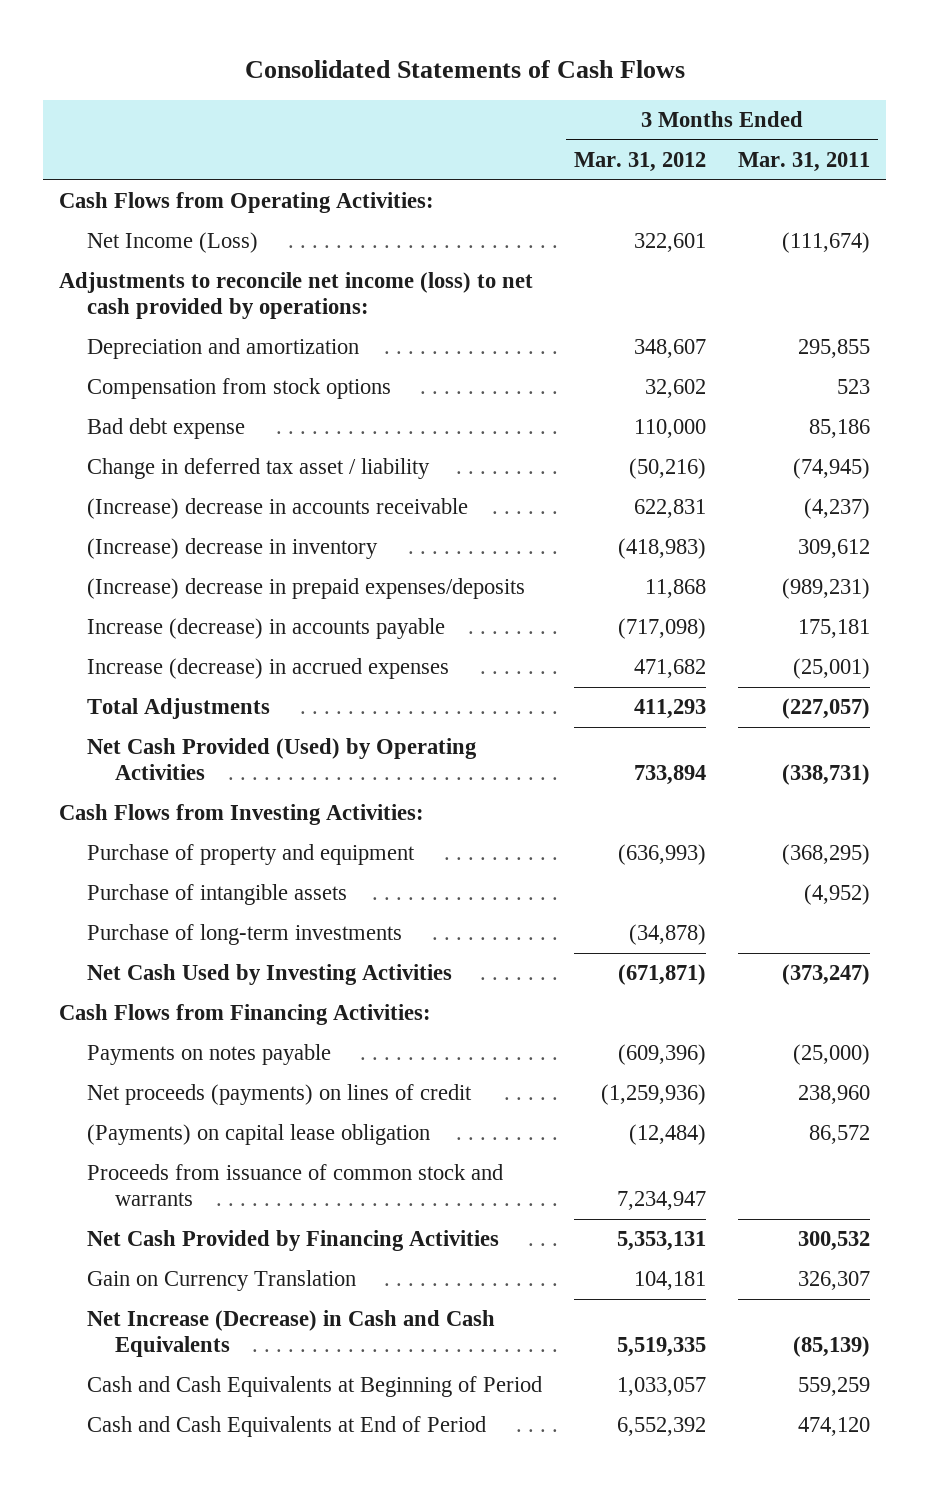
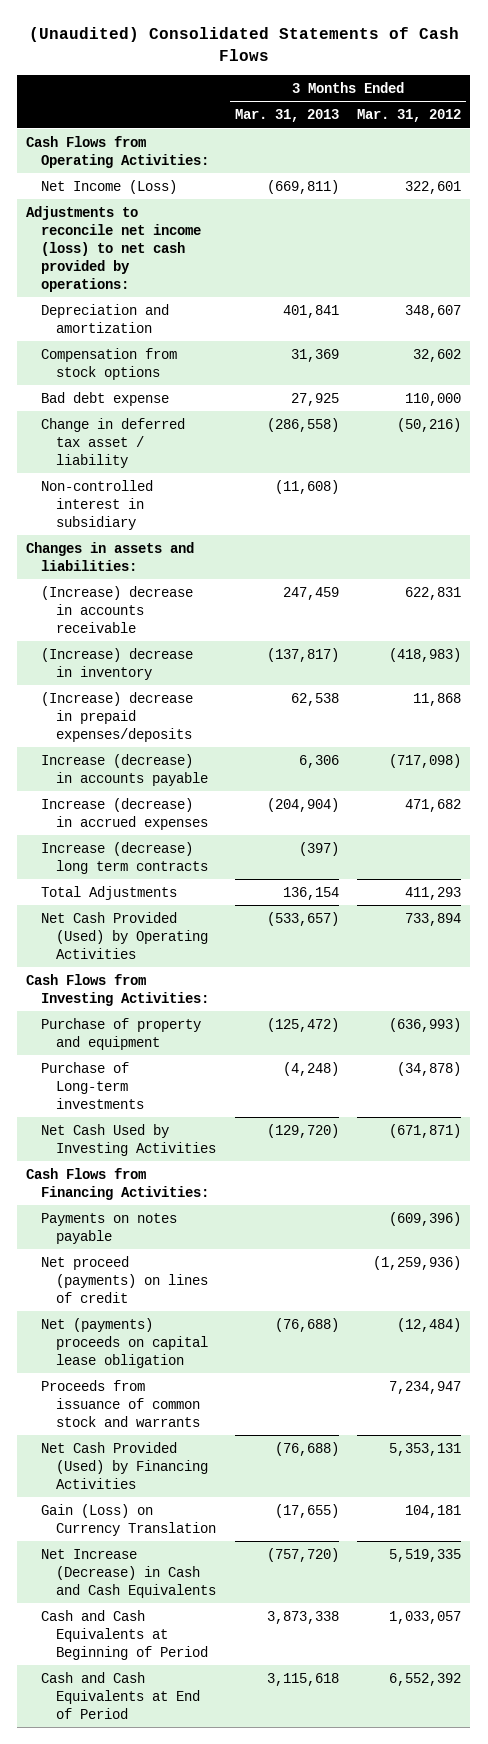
- Consolidated Statements of Cash Flows
+ (Unaudited) Consolidated Statements of Cash Flows
- | 3 Months Ended Mar. 31, 2012 | 3 Months Ended Mar. 31, 2011
+ | 3 Months Ended Mar. 31, 2013 | 3 Months Ended Mar. 31, 2012
+ Non-controlled interest in subsidiary | (11,608) |
+ Changes in assets and liabilities:
+ Increase (decrease) long term contracts | (397) |
- Purchase of intangible assets | | (4,952)
- Purchase of long-term investments | (34,878) |
+ Purchase of Long-term investments | (4,248) | (34,878)
- Net proceeds (payments) on lines of credit | (1,259,936) | 238,960
- (Payments) on capital lease obligation | (12,484) | 86,572
+ Net proceed (payments) on lines of credit | | (1,259,936)
+ Net (payments) proceeds on capital lease obligation | (76,688) | (12,484)
- Net Cash Provided by Financing Activities | 5,353,131 | 300,532
- Gain on Currency Translation | 104,181 | 326,307
+ Net Cash Provided (Used) by Financing Activities | (76,688) | 5,353,131
+ Gain (Loss) on Currency Translation | (17,655) | 104,181

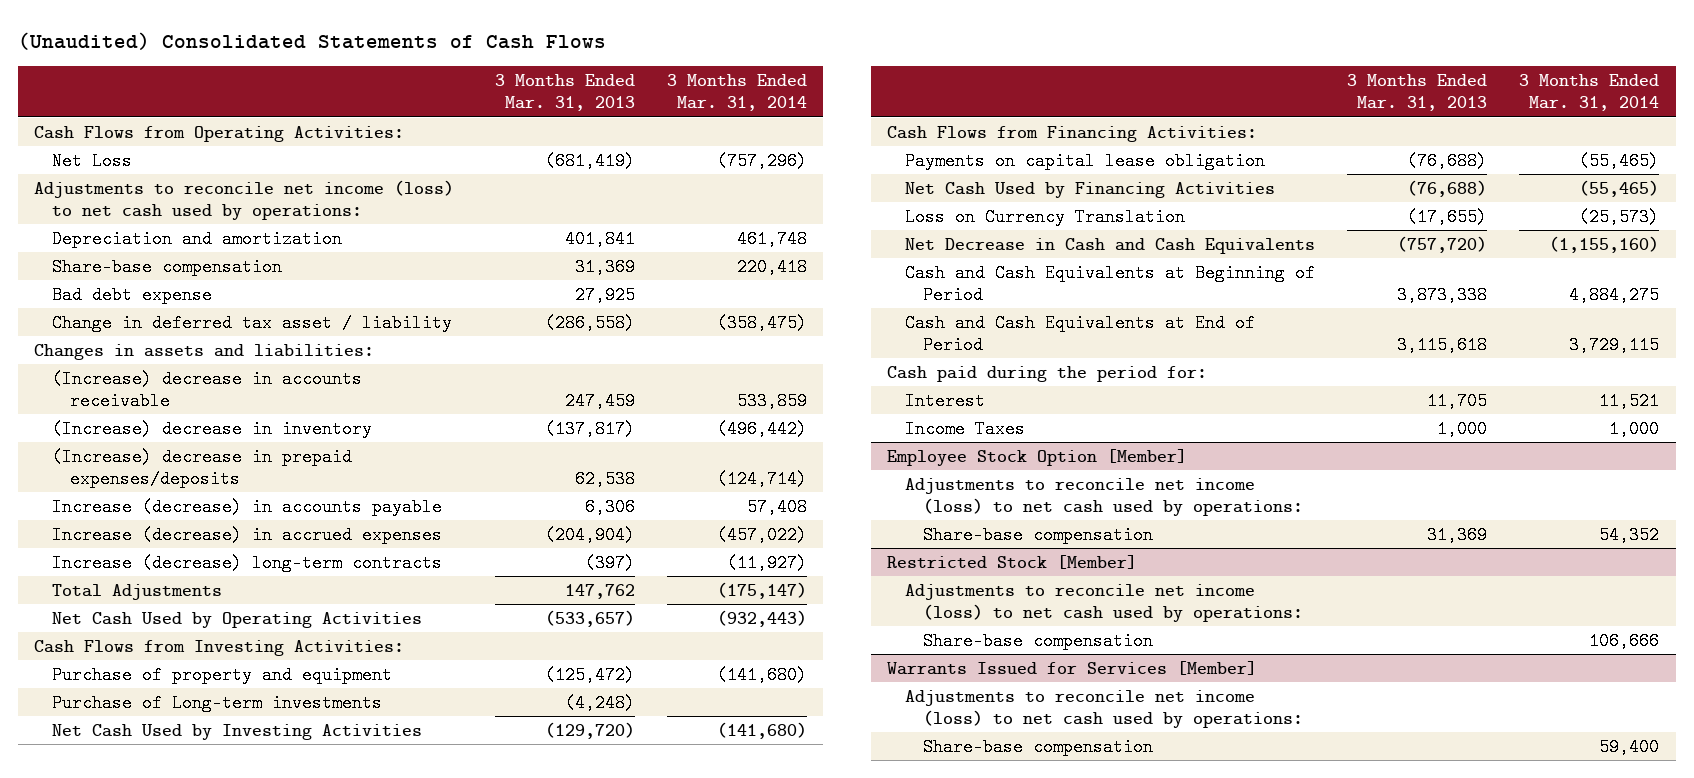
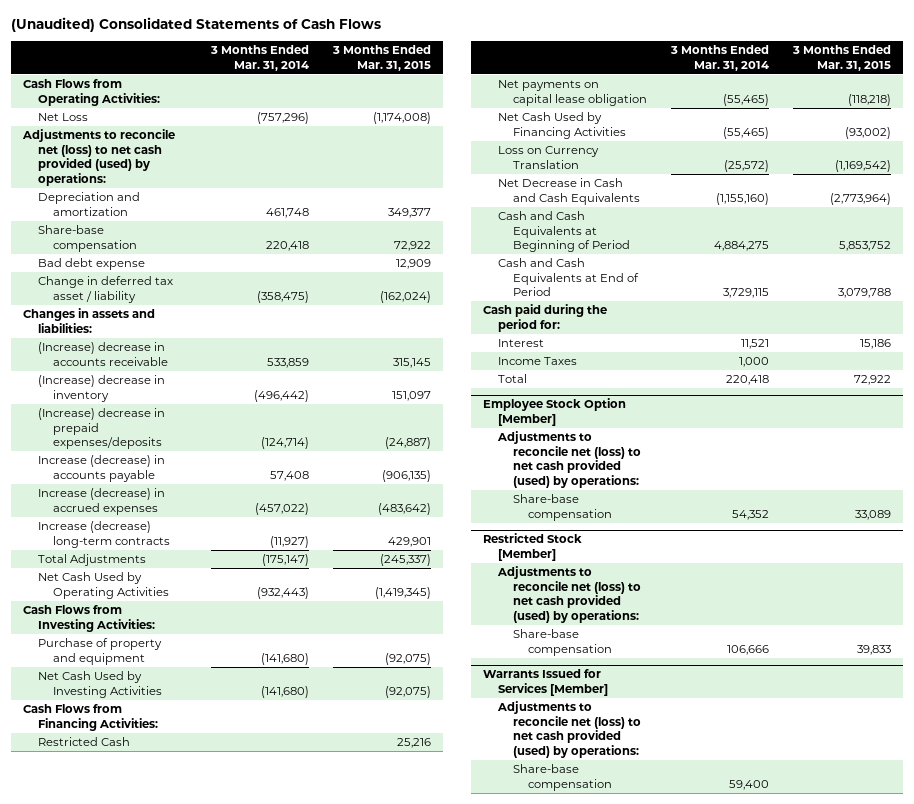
- | 3 Months Ended Mar. 31, 2013 | 3 Months Ended Mar. 31, 2014
+ | 3 Months Ended Mar. 31, 2014 | 3 Months Ended Mar. 31, 2015
- Adjustments to reconcile net income (loss) to net cash used by operations:
+ Adjustments to reconcile net (loss) to net cash provided (used) by operations:
- Purchase of Long-term investments | (4,248) |
- Payments on capital lease obligation | (76,688) | (55,465)
+ Restricted Cash | | 25,216
+ Net payments on capital lease obligation | (55,465) | (118,218)
- Loss on Currency Translation | (17,655) | (25,573)
+ Loss on Currency Translation | (25,572) | (1,169,542)
+ Total | 220,418 | 72,922
@ Employee Stock Option [Member]
- Adjustments to reconcile net income (loss) to net cash used by operations:
+ Adjustments to reconcile net (loss) to net cash provided (used) by operations:
@ Restricted Stock [Member]
- Adjustments to reconcile net income (loss) to net cash used by operations:
+ Adjustments to reconcile net (loss) to net cash provided (used) by operations:
@ Warrants Issued for Services [Member]
- Adjustments to reconcile net income (loss) to net cash used by operations:
+ Adjustments to reconcile net (loss) to net cash provided (used) by operations:

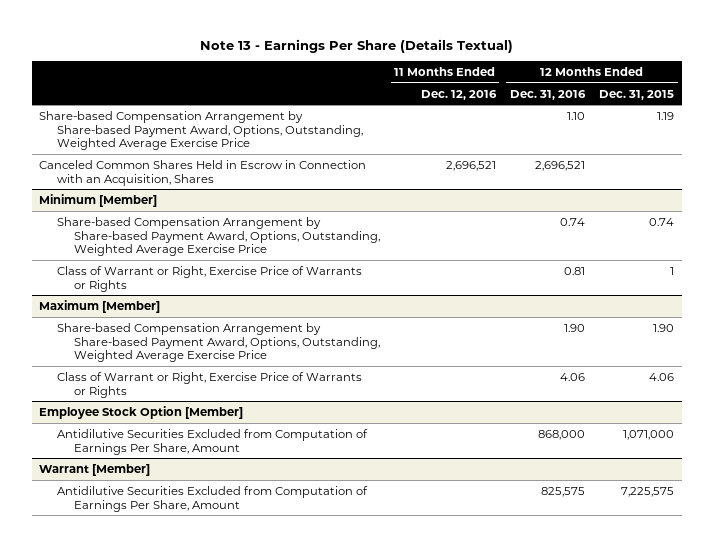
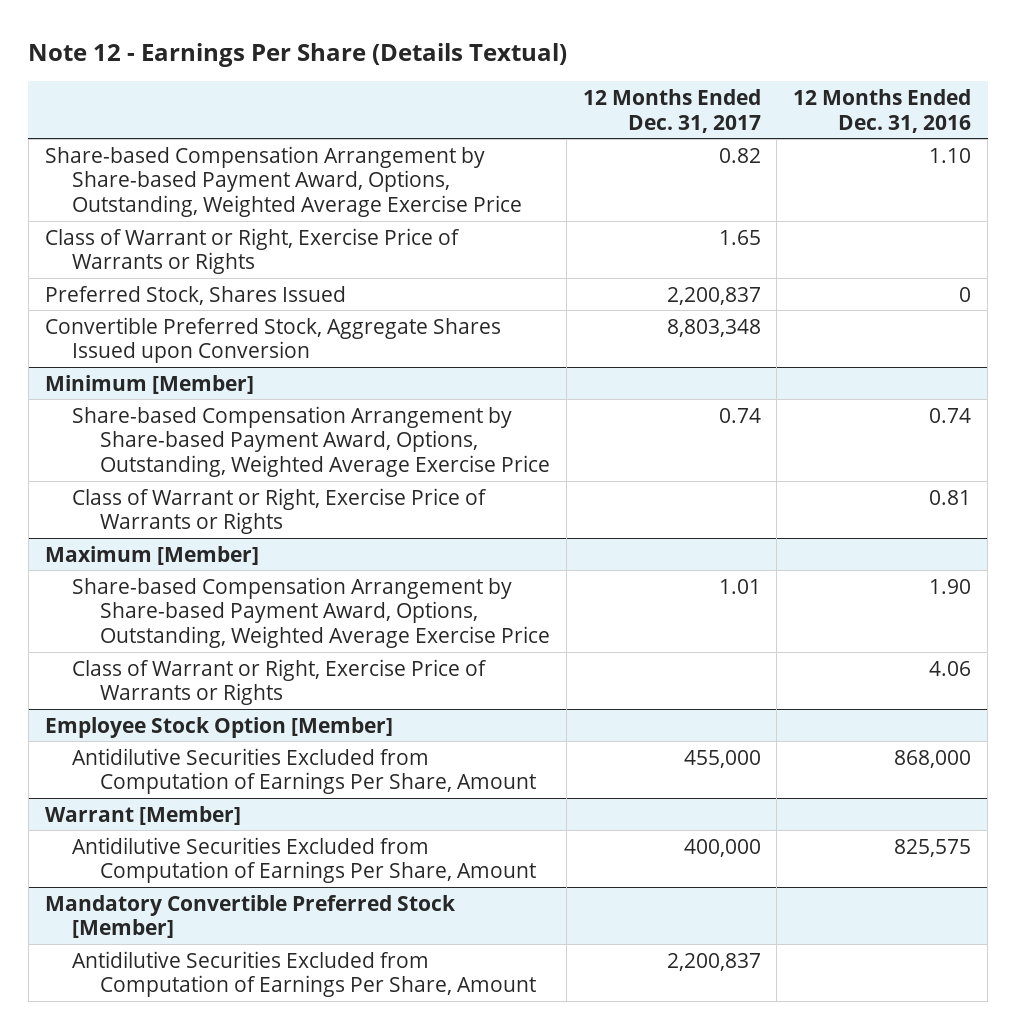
- Note 13 - Earnings Per Share (Details Textual)
+ Note 12 - Earnings Per Share (Details Textual)
- | 11 Months Ended Dec. 12, 2016 | 12 Months Ended Dec. 31, 2016 | 12 Months Ended Dec. 31, 2015
+ | 12 Months Ended Dec. 31, 2017 | 12 Months Ended Dec. 31, 2016
- Canceled Common Shares Held in Escrow in Connection with an Acquisition, Shares | 2,696,521 | 2,696,521 |
+ Class of Warrant or Right, Exercise Price of Warrants or Rights | 1.65 |
+ Preferred Stock, Shares Issued | 2,200,837 | 0
+ Convertible Preferred Stock, Aggregate Shares Issued upon Conversion | 8,803,348 |
+ Mandatory Convertible Preferred Stock [Member]
+ Antidilutive Securities Excluded from Computation of Earnings Per Share, Amount | 2,200,837 |

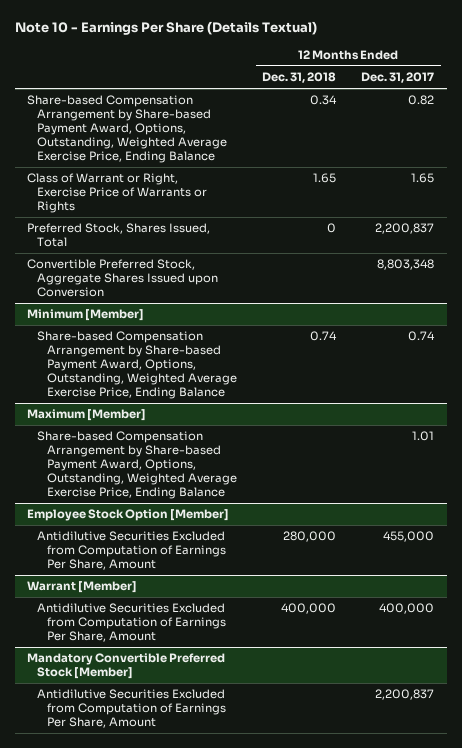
- Note 12 - Earnings Per Share (Details Textual)
+ Note 10 - Earnings Per Share (Details Textual)
- | 12 Months Ended Dec. 31, 2017 | 12 Months Ended Dec. 31, 2016
+ | 12 Months Ended Dec. 31, 2018 | 12 Months Ended Dec. 31, 2017
- Share-based Compensation Arrangement by Share-based Payment Award, Options, Outstanding, Weighted Average Exercise Price | 0.82 | 1.10
+ Share-based Compensation Arrangement by Share-based Payment Award, Options, Outstanding, Weighted Average Exercise Price, Ending Balance | 0.34 | 0.82
- Preferred Stock, Shares Issued | 2,200,837 | 0
+ Preferred Stock, Shares Issued, Total | 0 | 2,200,837
@ Minimum [Member]
- Share-based Compensation Arrangement by Share-based Payment Award, Options, Outstanding, Weighted Average Exercise Price | 0.74 | 0.74
- Class of Warrant or Right, Exercise Price of Warrants or Rights | | 0.81
+ Share-based Compensation Arrangement by Share-based Payment Award, Options, Outstanding, Weighted Average Exercise Price, Ending Balance | 0.74 | 0.74
@ Maximum [Member]
- Share-based Compensation Arrangement by Share-based Payment Award, Options, Outstanding, Weighted Average Exercise Price | 1.01 | 1.90
- Class of Warrant or Right, Exercise Price of Warrants or Rights | | 4.06
+ Share-based Compensation Arrangement by Share-based Payment Award, Options, Outstanding, Weighted Average Exercise Price, Ending Balance | | 1.01

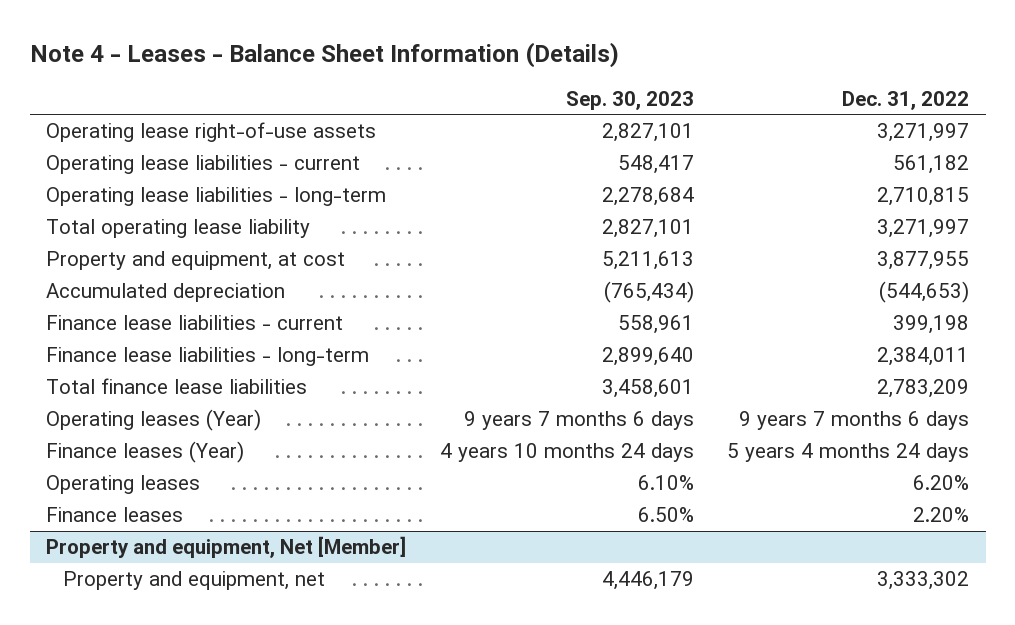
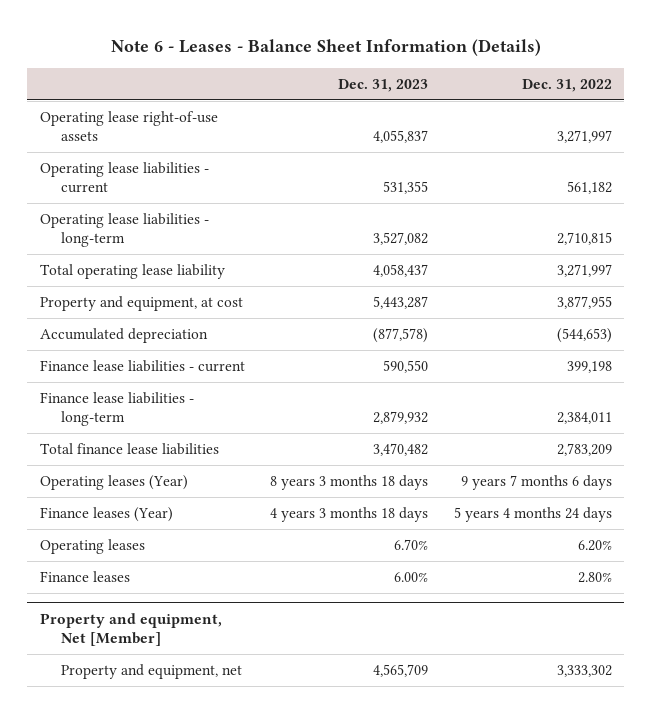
- Note 4 - Leases - Balance Sheet Information (Details)
+ Note 6 - Leases - Balance Sheet Information (Details)
- | Sep. 30, 2023 | Dec. 31, 2022
+ | Dec. 31, 2023 | Dec. 31, 2022
- Finance leases | 6.50% | 2.20%
+ Finance leases | 6.00% | 2.80%

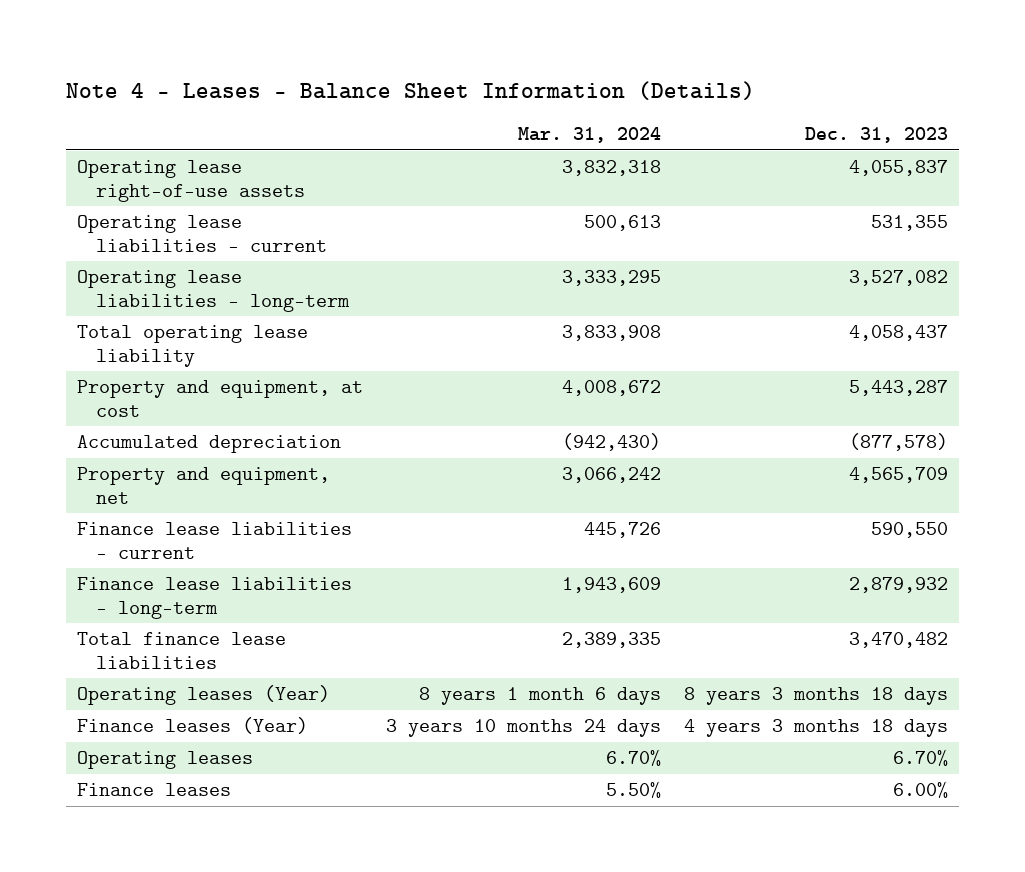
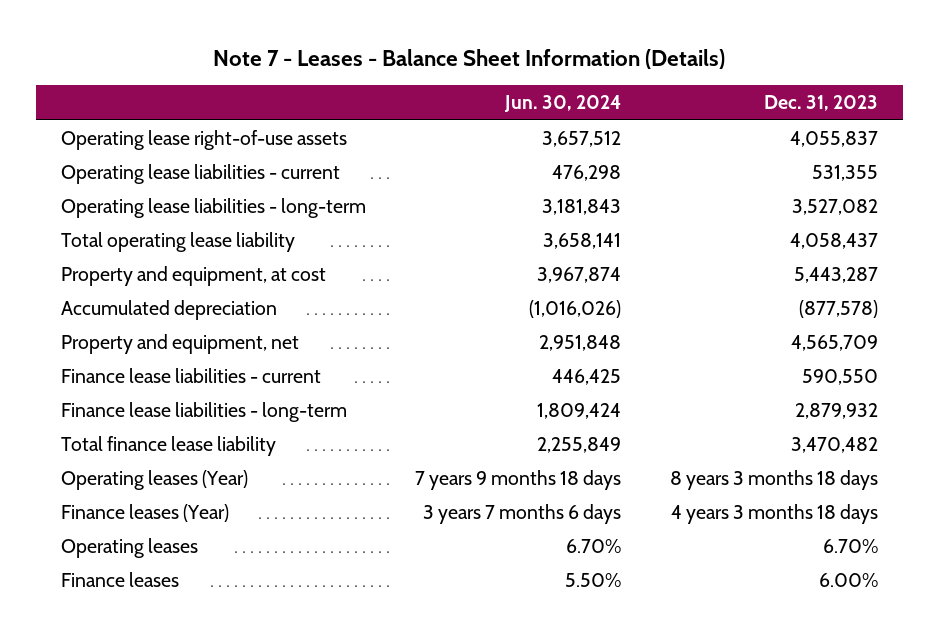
- Note 4 - Leases - Balance Sheet Information (Details)
+ Note 7 - Leases - Balance Sheet Information (Details)
- | Mar. 31, 2024 | Dec. 31, 2023
+ | Jun. 30, 2024 | Dec. 31, 2023
- Total finance lease liabilities | 2,389,335 | 3,470,482
+ Total finance lease liability | 2,255,849 | 3,470,482

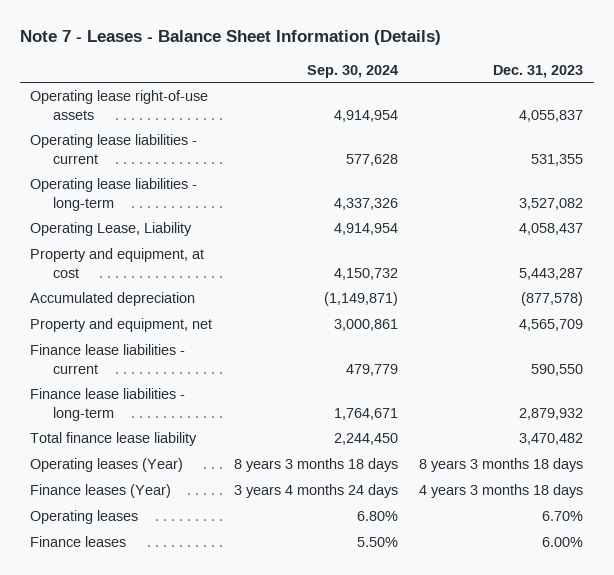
- | Jun. 30, 2024 | Dec. 31, 2023
+ | Sep. 30, 2024 | Dec. 31, 2023
- Total operating lease liability | 3,658,141 | 4,058,437
+ Operating Lease, Liability | 4,914,954 | 4,058,437

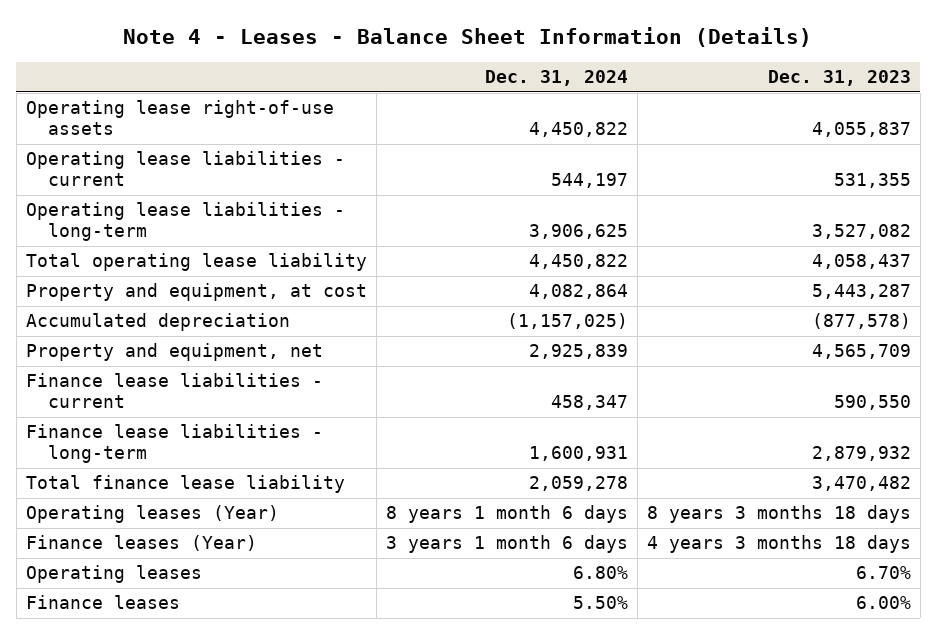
- Note 7 - Leases - Balance Sheet Information (Details)
+ Note 4 - Leases - Balance Sheet Information (Details)
- | Sep. 30, 2024 | Dec. 31, 2023
+ | Dec. 31, 2024 | Dec. 31, 2023
- Operating Lease, Liability | 4,914,954 | 4,058,437
+ Total operating lease liability | 4,450,822 | 4,058,437

